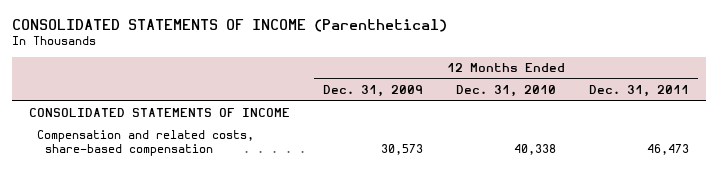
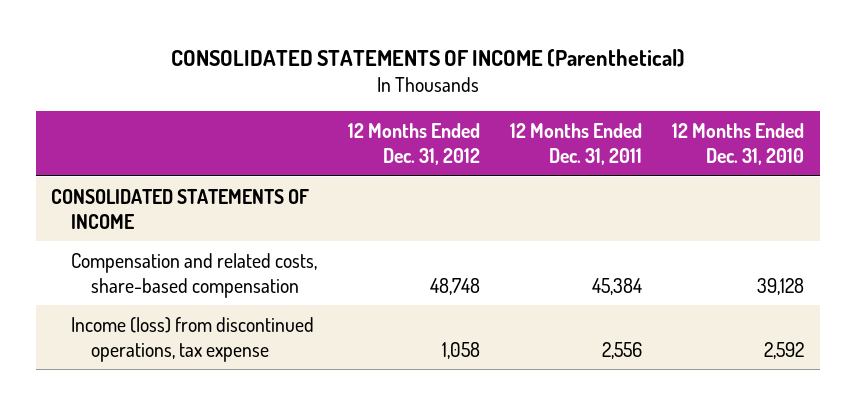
- | 12 Months Ended Dec. 31, 2009 | 12 Months Ended Dec. 31, 2010 | 12 Months Ended Dec. 31, 2011
+ | 12 Months Ended Dec. 31, 2012 | 12 Months Ended Dec. 31, 2011 | 12 Months Ended Dec. 31, 2010
- Compensation and related costs, share-based compensation | 30,573 | 40,338 | 46,473
+ Compensation and related costs, share-based compensation | 48,748 | 45,384 | 39,128
+ Income (loss) from discontinued operations, tax expense | 1,058 | 2,556 | 2,592

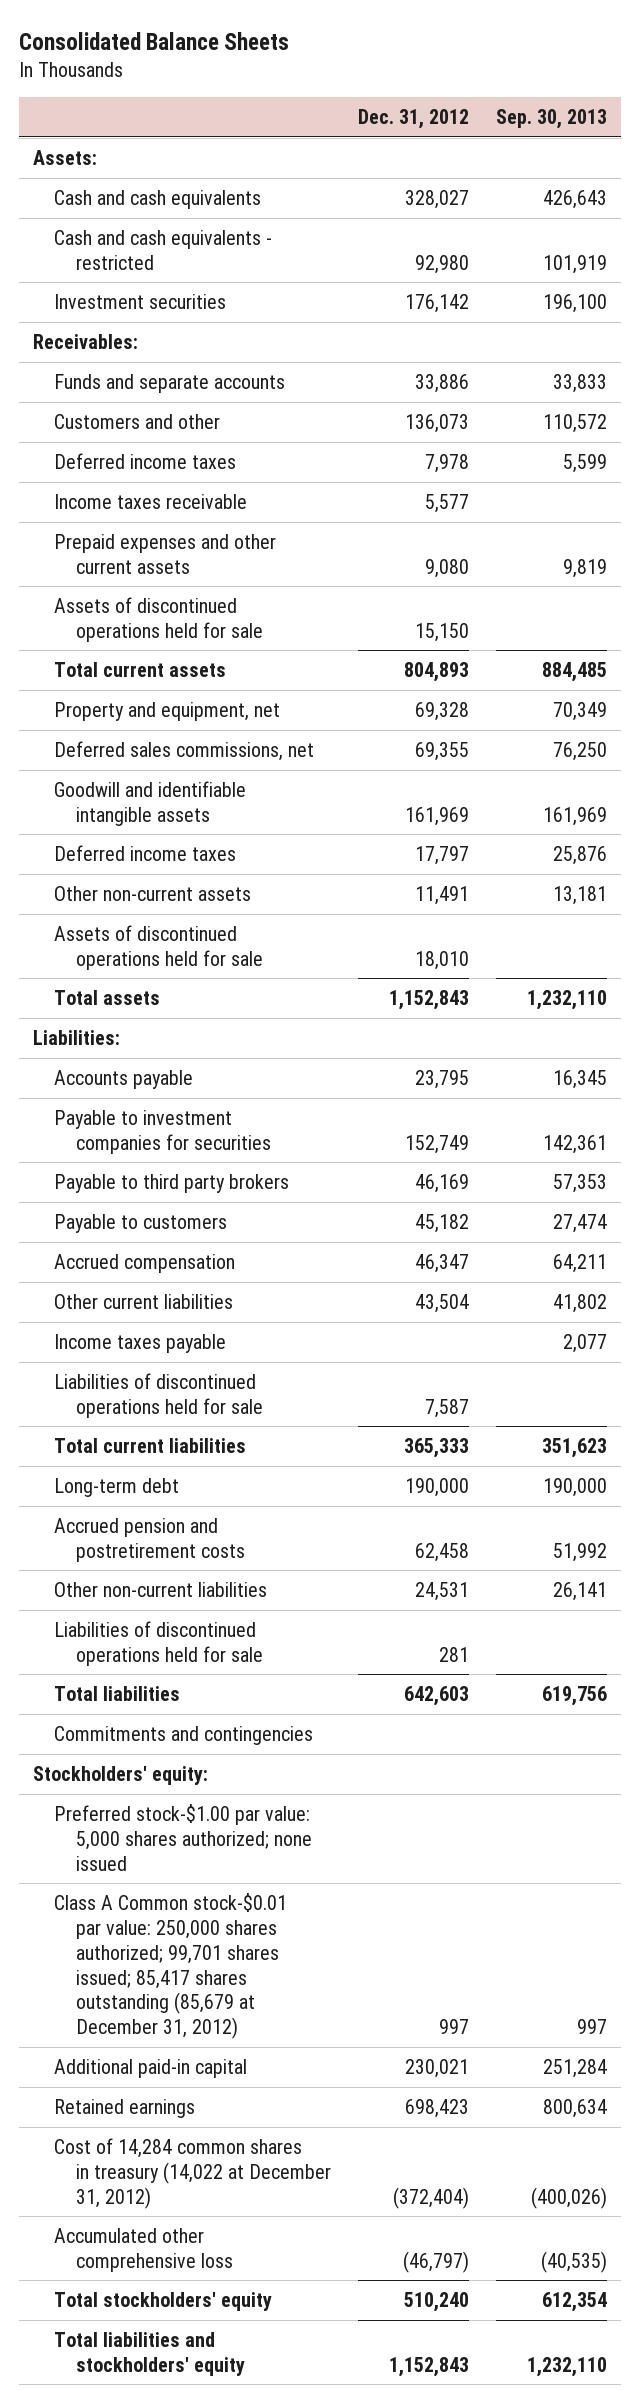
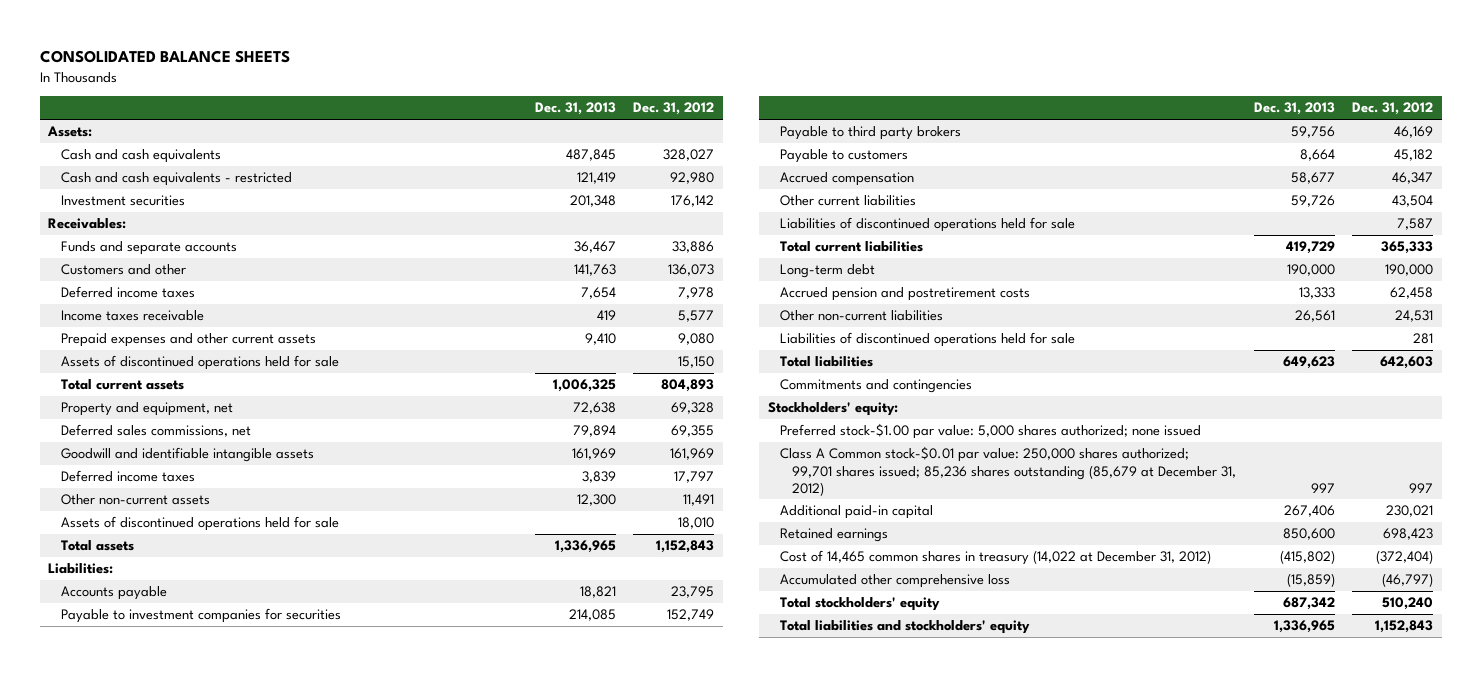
- Consolidated Balance Sheets
+ CONSOLIDATED BALANCE SHEETS
- | Dec. 31, 2012 | Sep. 30, 2013
+ | Dec. 31, 2013 | Dec. 31, 2012
- Income taxes payable | | 2,077
- Class A Common stock-$0.01 par value: 250,000 shares authorized; 99,701 shares issued; 85,417 shares outstanding (85,679 at December 31, 2012) | 997 | 997
+ Class A Common stock-$0.01 par value: 250,000 shares authorized; 99,701 shares issued; 85,236 shares outstanding (85,679 at December 31, 2012) | 997 | 997
- Cost of 14,284 common shares in treasury (14,022 at December 31, 2012) | (372,404) | (400,026)
+ Cost of 14,465 common shares in treasury (14,022 at December 31, 2012) | (415,802) | (372,404)

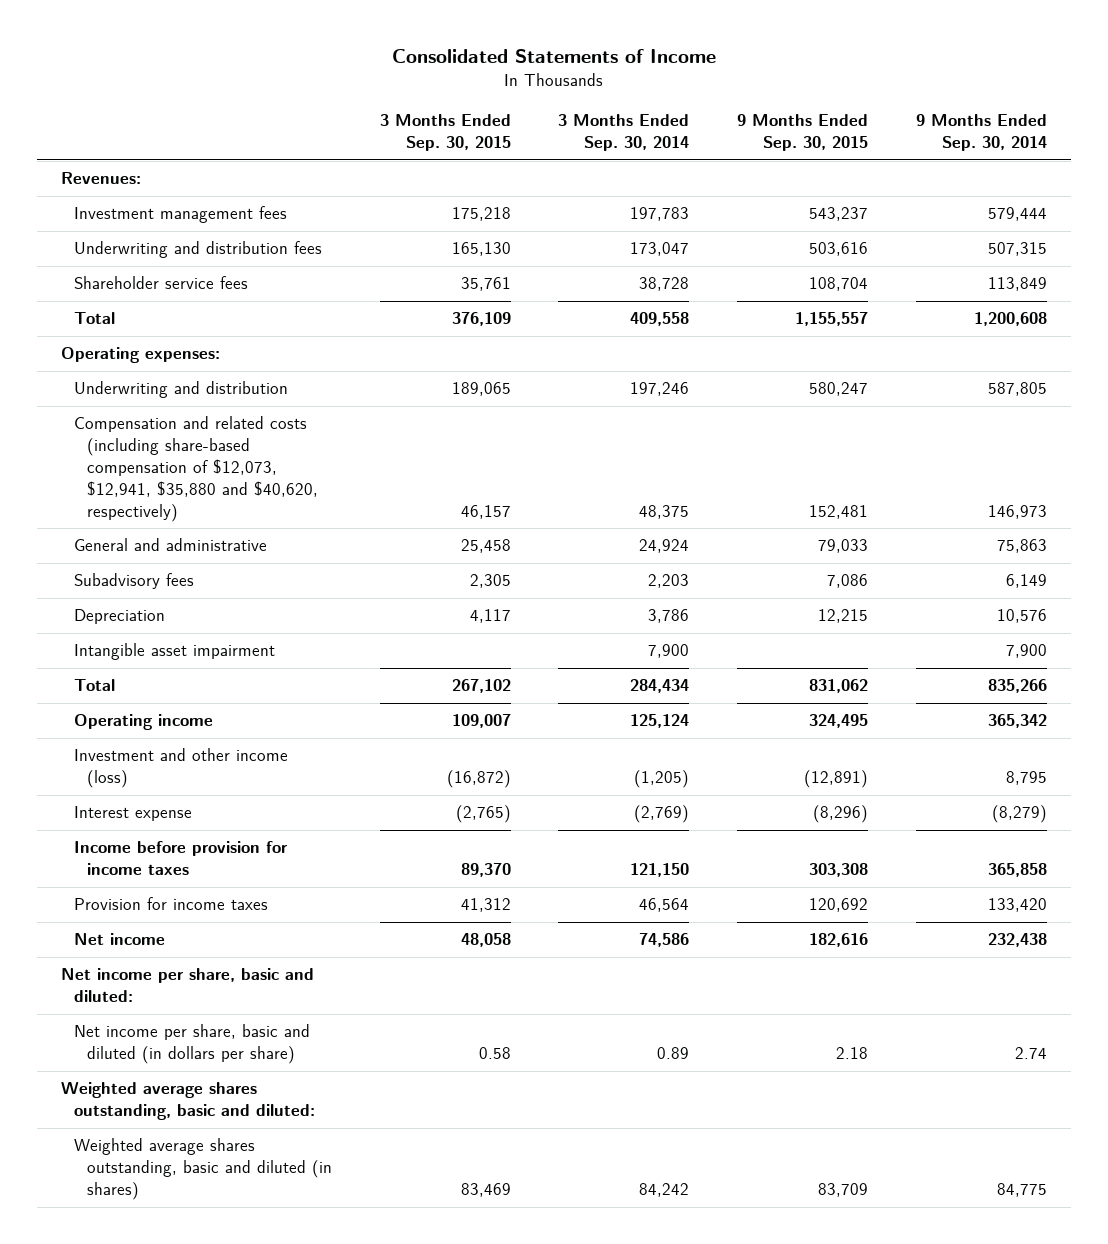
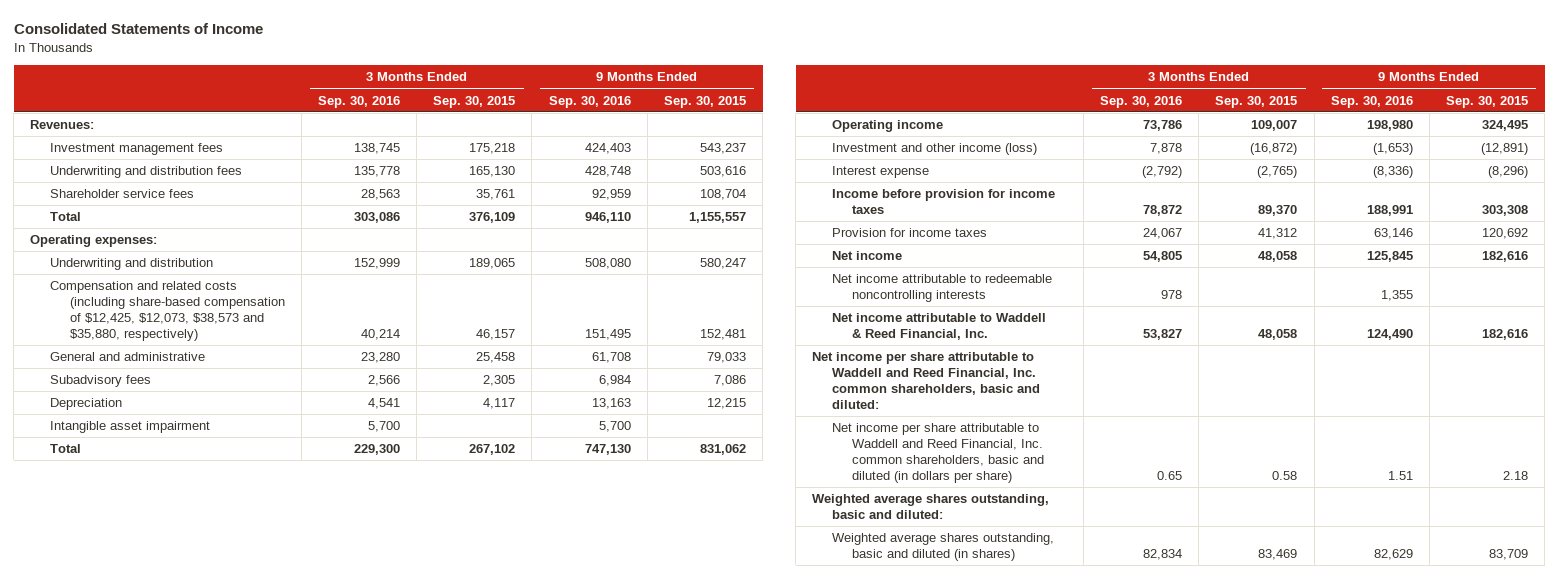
- | 3 Months Ended Sep. 30, 2015 | 3 Months Ended Sep. 30, 2014 | 9 Months Ended Sep. 30, 2015 | 9 Months Ended Sep. 30, 2014
+ | 3 Months Ended Sep. 30, 2016 | 3 Months Ended Sep. 30, 2015 | 9 Months Ended Sep. 30, 2016 | 9 Months Ended Sep. 30, 2015
- Compensation and related costs (including share-based compensation of $12,073, $12,941, $35,880 and $40,620, respectively) | 46,157 | 48,375 | 152,481 | 146,973
+ Compensation and related costs (including share-based compensation of $12,425, $12,073, $38,573 and $35,880, respectively) | 40,214 | 46,157 | 151,495 | 152,481
- Net income per share, basic and diluted:
- Net income per share, basic and diluted (in dollars per share) | 0.58 | 0.89 | 2.18 | 2.74
+ Net income attributable to redeemable noncontrolling interests | 978 | | 1,355 |
+ Net income attributable to Waddell & Reed Financial, Inc. | 53,827 | 48,058 | 124,490 | 182,616
+ Net income per share attributable to Waddell and Reed Financial, Inc. common shareholders, basic and diluted:
+ Net income per share attributable to Waddell and Reed Financial, Inc. common shareholders, basic and diluted (in dollars per share) | 0.65 | 0.58 | 1.51 | 2.18

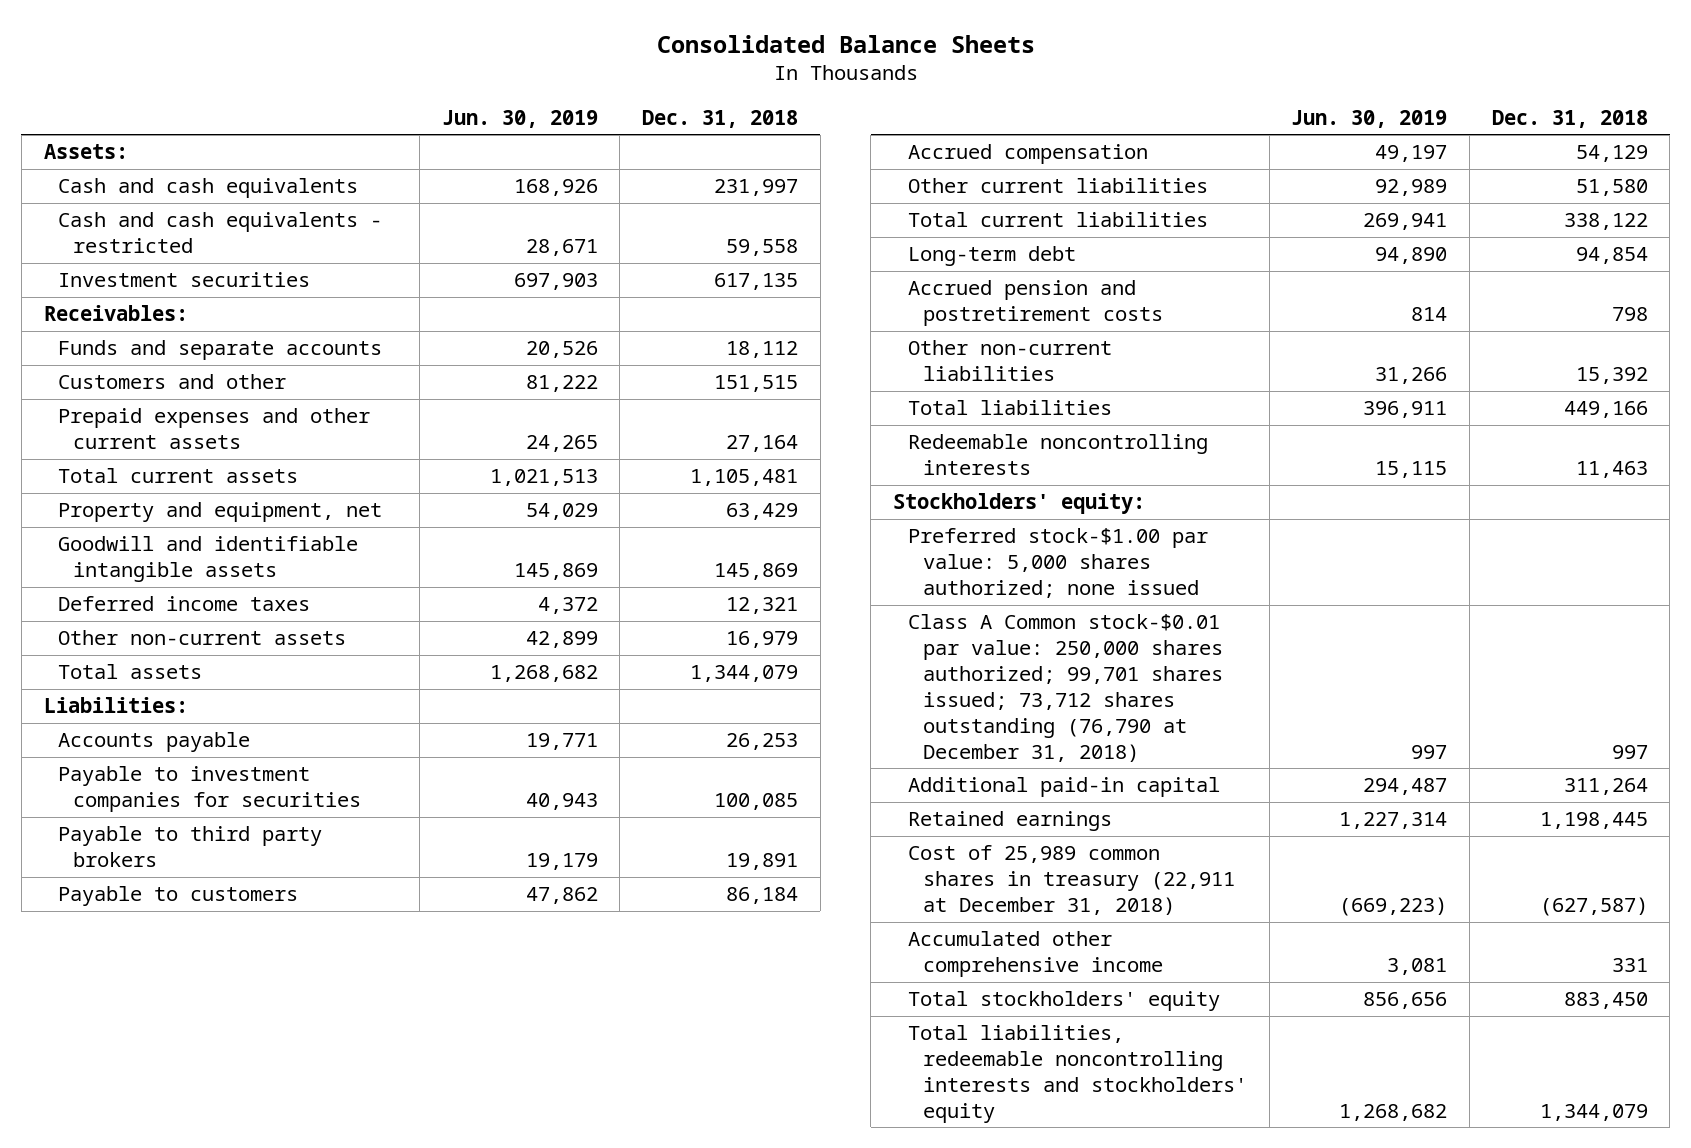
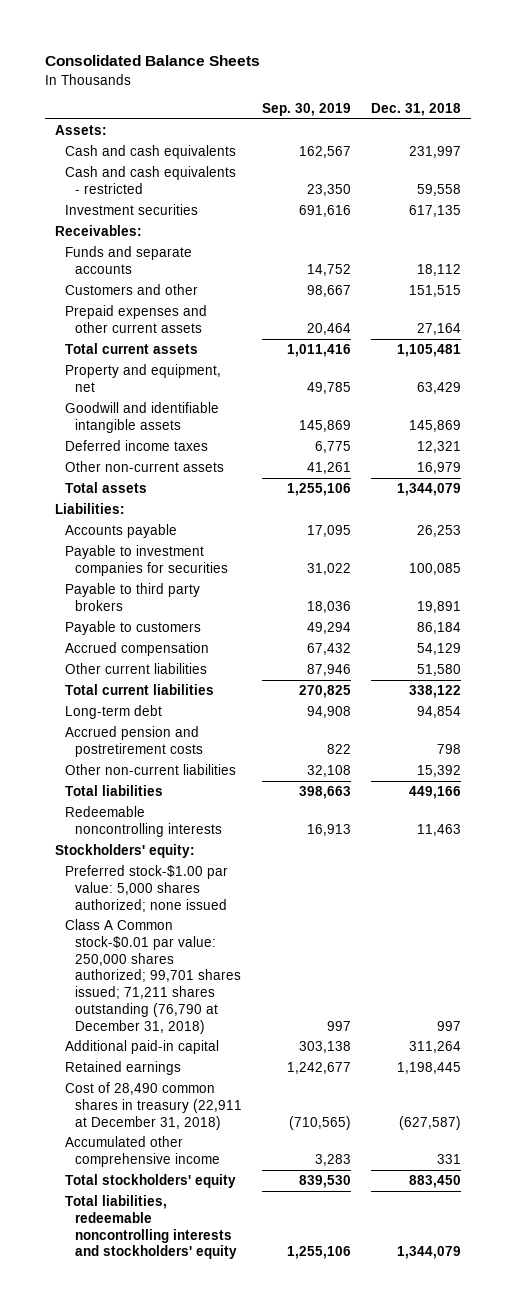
- | Jun. 30, 2019 | Dec. 31, 2018
+ | Sep. 30, 2019 | Dec. 31, 2018
- Class A Common stock-$0.01 par value: 250,000 shares authorized; 99,701 shares issued; 73,712 shares outstanding (76,790 at December 31, 2018) | 997 | 997
+ Class A Common stock-$0.01 par value: 250,000 shares authorized; 99,701 shares issued; 71,211 shares outstanding (76,790 at December 31, 2018) | 997 | 997
- Cost of 25,989 common shares in treasury (22,911 at December 31, 2018) | (669,223) | (627,587)
+ Cost of 28,490 common shares in treasury (22,911 at December 31, 2018) | (710,565) | (627,587)

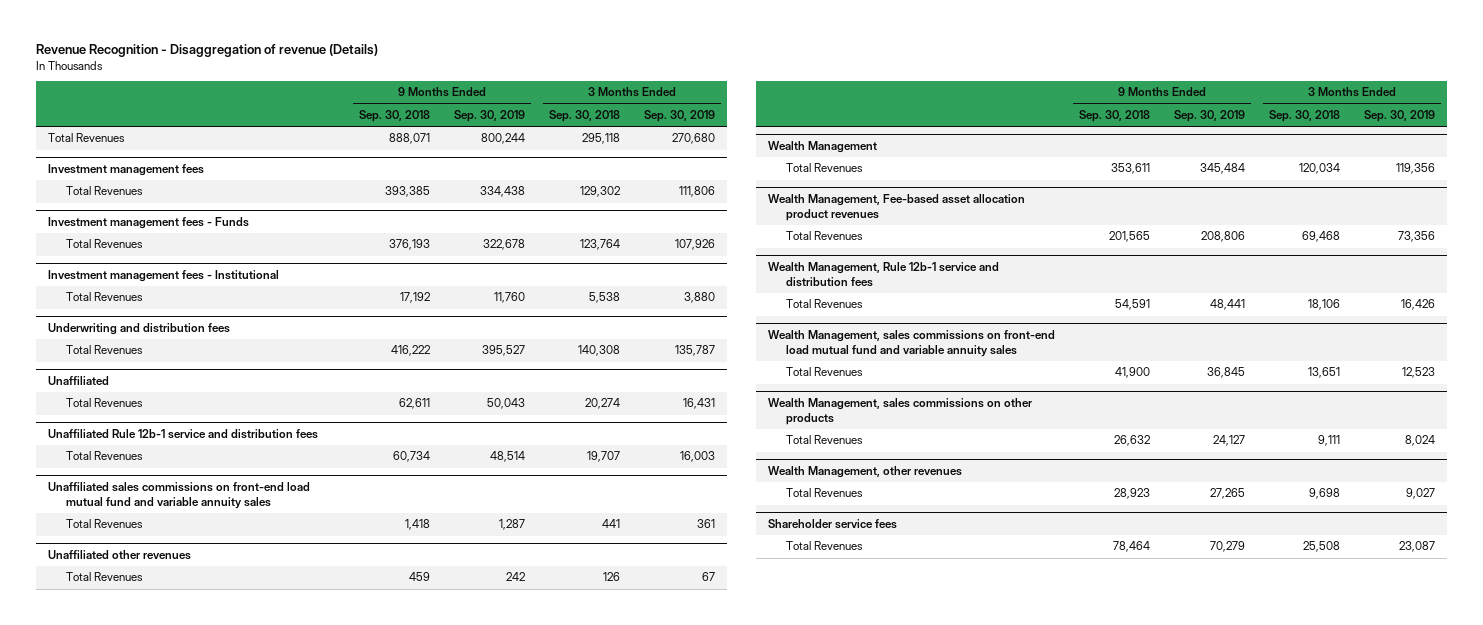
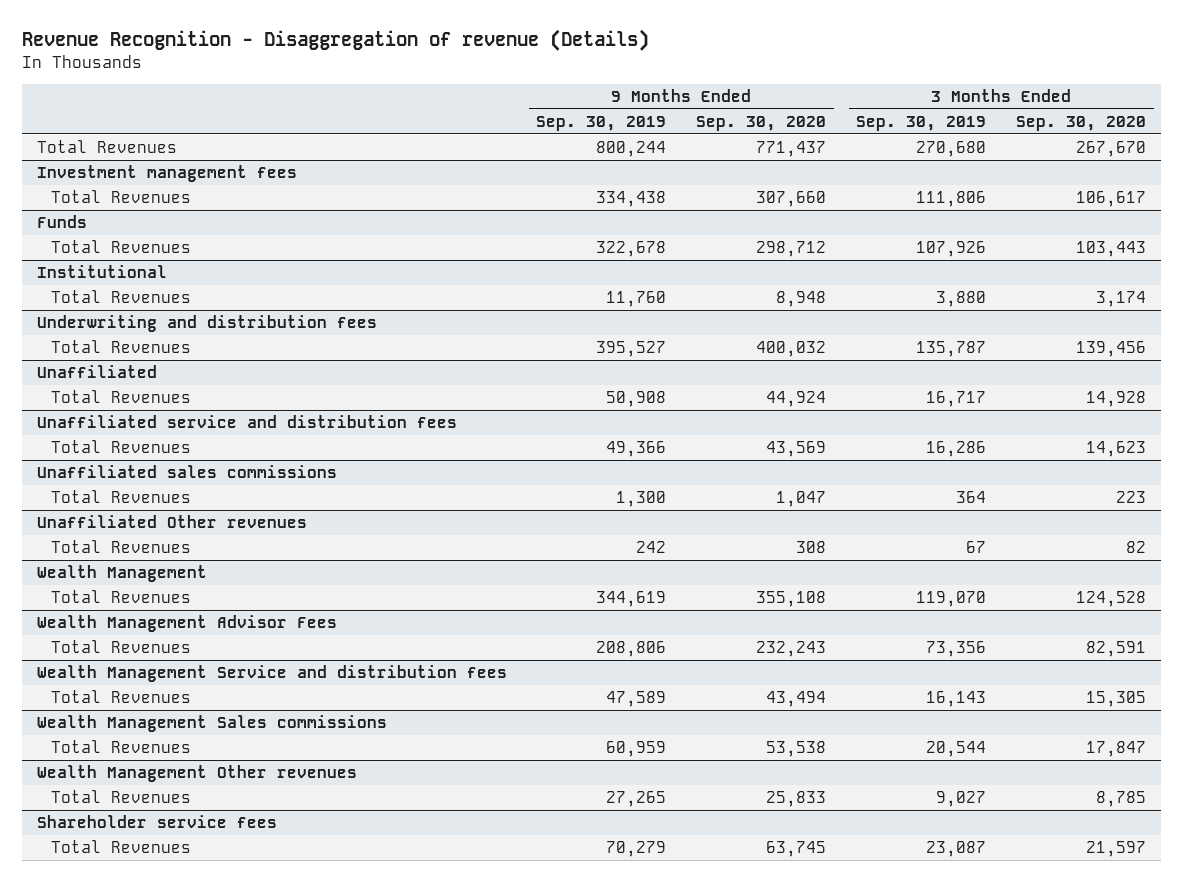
- | 9 Months Ended Sep. 30, 2018 | 9 Months Ended Sep. 30, 2019 | 3 Months Ended Sep. 30, 2018 | 3 Months Ended Sep. 30, 2019
+ | 9 Months Ended Sep. 30, 2019 | 9 Months Ended Sep. 30, 2020 | 3 Months Ended Sep. 30, 2019 | 3 Months Ended Sep. 30, 2020
- Investment management fees - Funds
+ Funds
- Investment management fees - Institutional
+ Institutional
@ Unaffiliated
- Total Revenues | 62,611 | 50,043 | 20,274 | 16,431
- Unaffiliated Rule 12b-1 service and distribution fees
- Total Revenues | 60,734 | 48,514 | 19,707 | 16,003
- Unaffiliated sales commissions on front-end load mutual fund and variable annuity sales
- Total Revenues | 1,418 | 1,287 | 441 | 361
- Unaffiliated other revenues
@ Unaffiliated
+ Total Revenues | 50,908 | 44,924 | 16,717 | 14,928
+ Unaffiliated service and distribution fees
+ Total Revenues | 49,366 | 43,569 | 16,286 | 14,623
+ Unaffiliated sales commissions
+ Total Revenues | 1,300 | 1,047 | 364 | 223
+ Unaffiliated Other revenues
@ Wealth Management
- Total Revenues | 353,611 | 345,484 | 120,034 | 119,356
- Wealth Management, Fee-based asset allocation product revenues
@ Wealth Management
+ Total Revenues | 344,619 | 355,108 | 119,070 | 124,528
+ Wealth Management Advisor Fees
- Wealth Management, Rule 12b-1 service and distribution fees
- Total Revenues | 54,591 | 48,441 | 18,106 | 16,426
- Wealth Management, sales commissions on front-end load mutual fund and variable annuity sales
- Total Revenues | 41,900 | 36,845 | 13,651 | 12,523
- Wealth Management, sales commissions on other products
- Total Revenues | 26,632 | 24,127 | 9,111 | 8,024
- Wealth Management, other revenues
+ Wealth Management Service and distribution fees
+ Total Revenues | 47,589 | 43,494 | 16,143 | 15,305
+ Wealth Management Sales commissions
+ Total Revenues | 60,959 | 53,538 | 20,544 | 17,847
+ Wealth Management Other revenues

